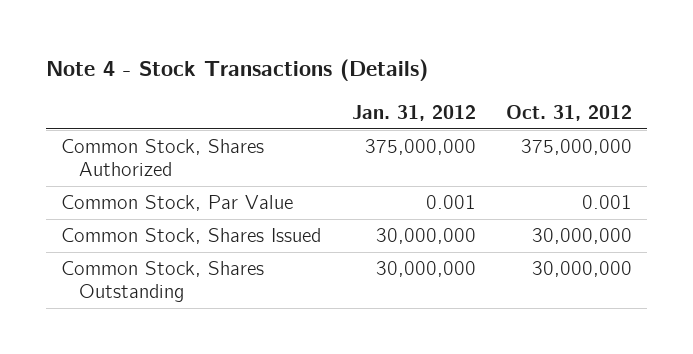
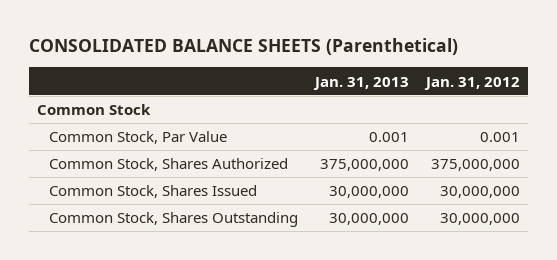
- Note 4 - Stock Transactions (Details)
+ CONSOLIDATED BALANCE SHEETS (Parenthetical)
- | Jan. 31, 2012 | Oct. 31, 2012
+ | Jan. 31, 2013 | Jan. 31, 2012
+ Common Stock
moved down: Common Stock, Shares Authorized | 375,000,000 | 375,000,000

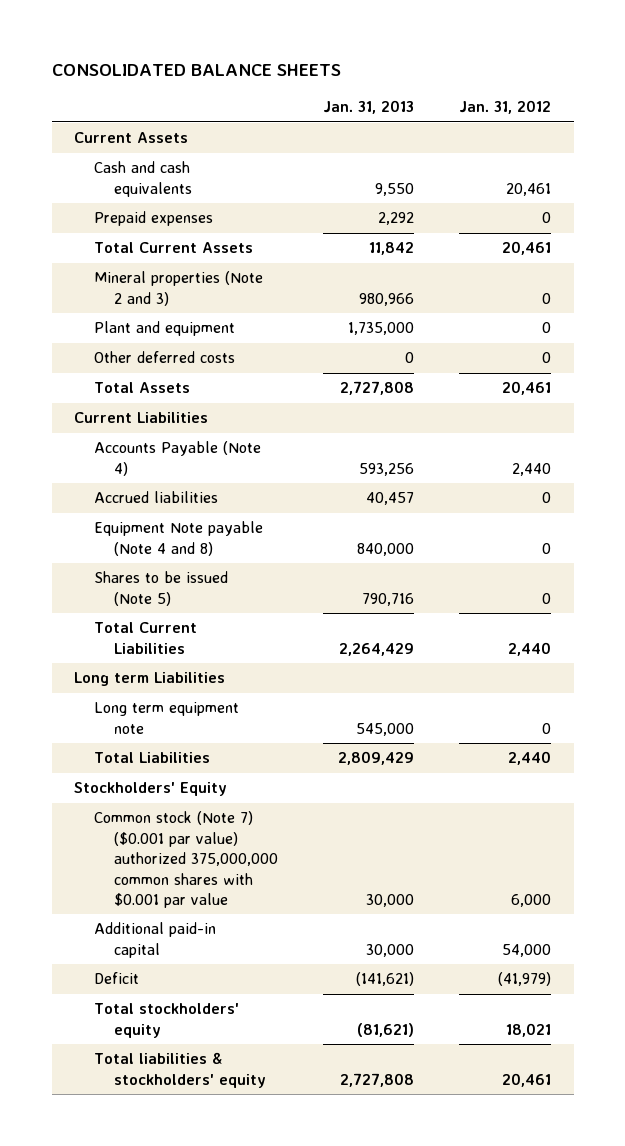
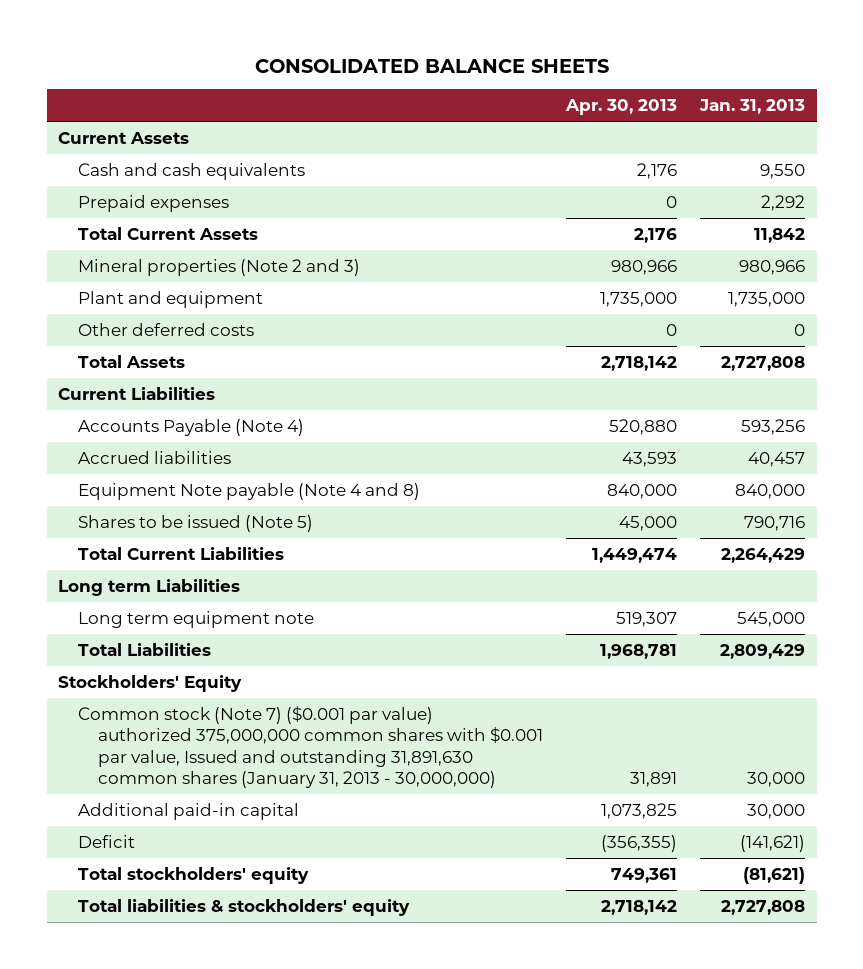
- | Jan. 31, 2013 | Jan. 31, 2012
+ | Apr. 30, 2013 | Jan. 31, 2013
- Common stock (Note 7) ($0.001 par value) authorized 375,000,000 common shares with $0.001 par value | 30,000 | 6,000
+ Common stock (Note 7) ($0.001 par value) authorized 375,000,000 common shares with $0.001 par value, Issued and outstanding 31,891,630 common shares (January 31, 2013 - 30,000,000) | 31,891 | 30,000

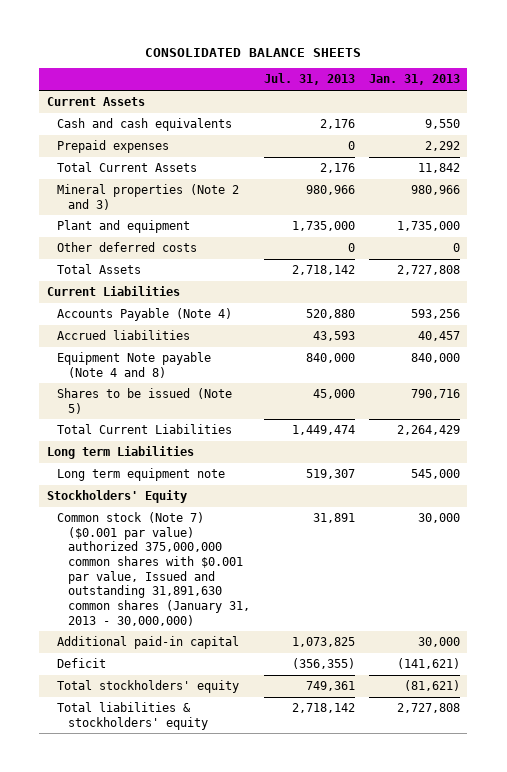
- | Apr. 30, 2013 | Jan. 31, 2013
+ | Jul. 31, 2013 | Jan. 31, 2013
- Total Liabilities | 1,968,781 | 2,809,429

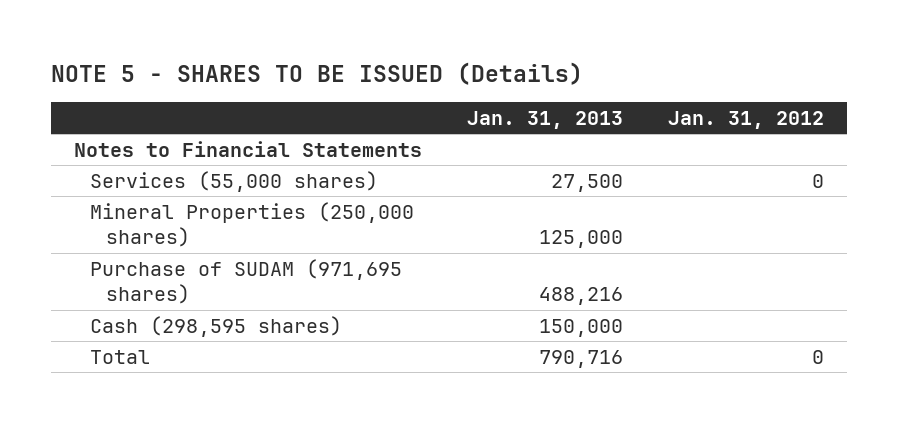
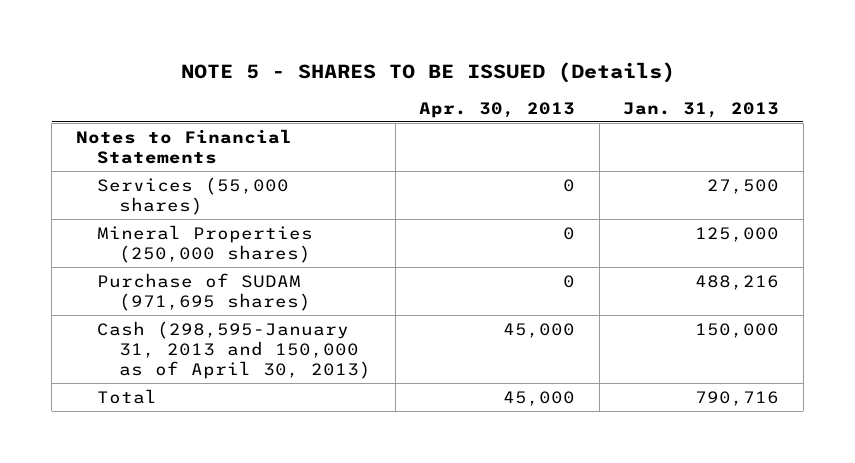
- | Jan. 31, 2013 | Jan. 31, 2012
+ | Apr. 30, 2013 | Jan. 31, 2013
- Cash (298,595 shares) | 150,000 |
+ Cash (298,595-January 31, 2013 and 150,000 as of April 30, 2013) | 45,000 | 150,000

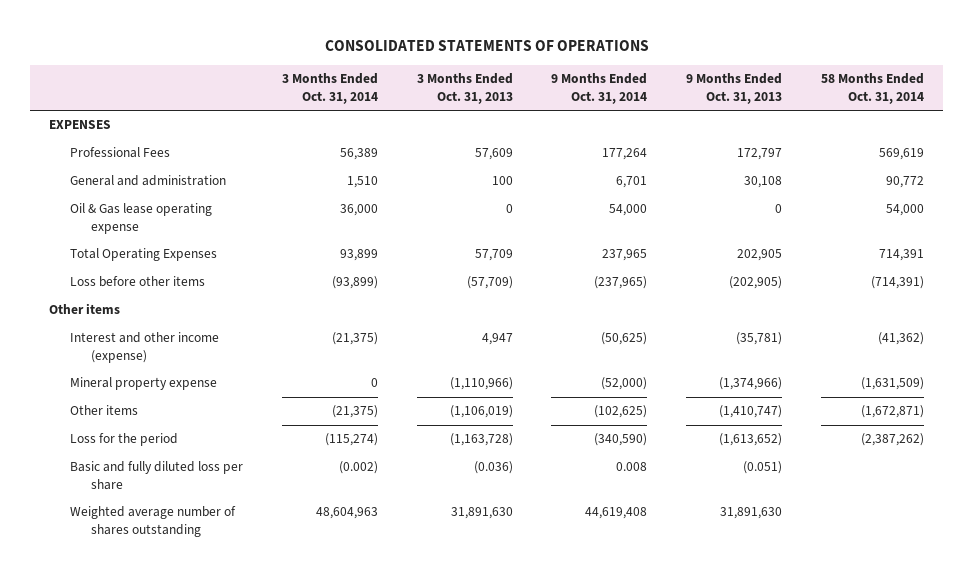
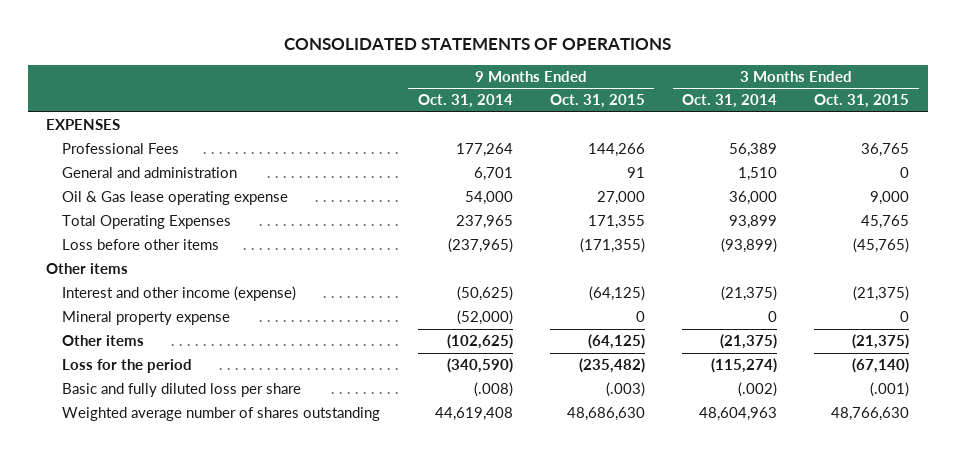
- | 3 Months Ended Oct. 31, 2014 | 3 Months Ended Oct. 31, 2013 | 9 Months Ended Oct. 31, 2014 | 9 Months Ended Oct. 31, 2013 | 58 Months Ended Oct. 31, 2014
+ | 9 Months Ended Oct. 31, 2014 | 9 Months Ended Oct. 31, 2015 | 3 Months Ended Oct. 31, 2014 | 3 Months Ended Oct. 31, 2015
- Basic and fully diluted loss per share | (0.002) | (0.036) | 0.008 | (0.051) |
+ Basic and fully diluted loss per share | (.008) | (.003) | (.002) | (.001)

